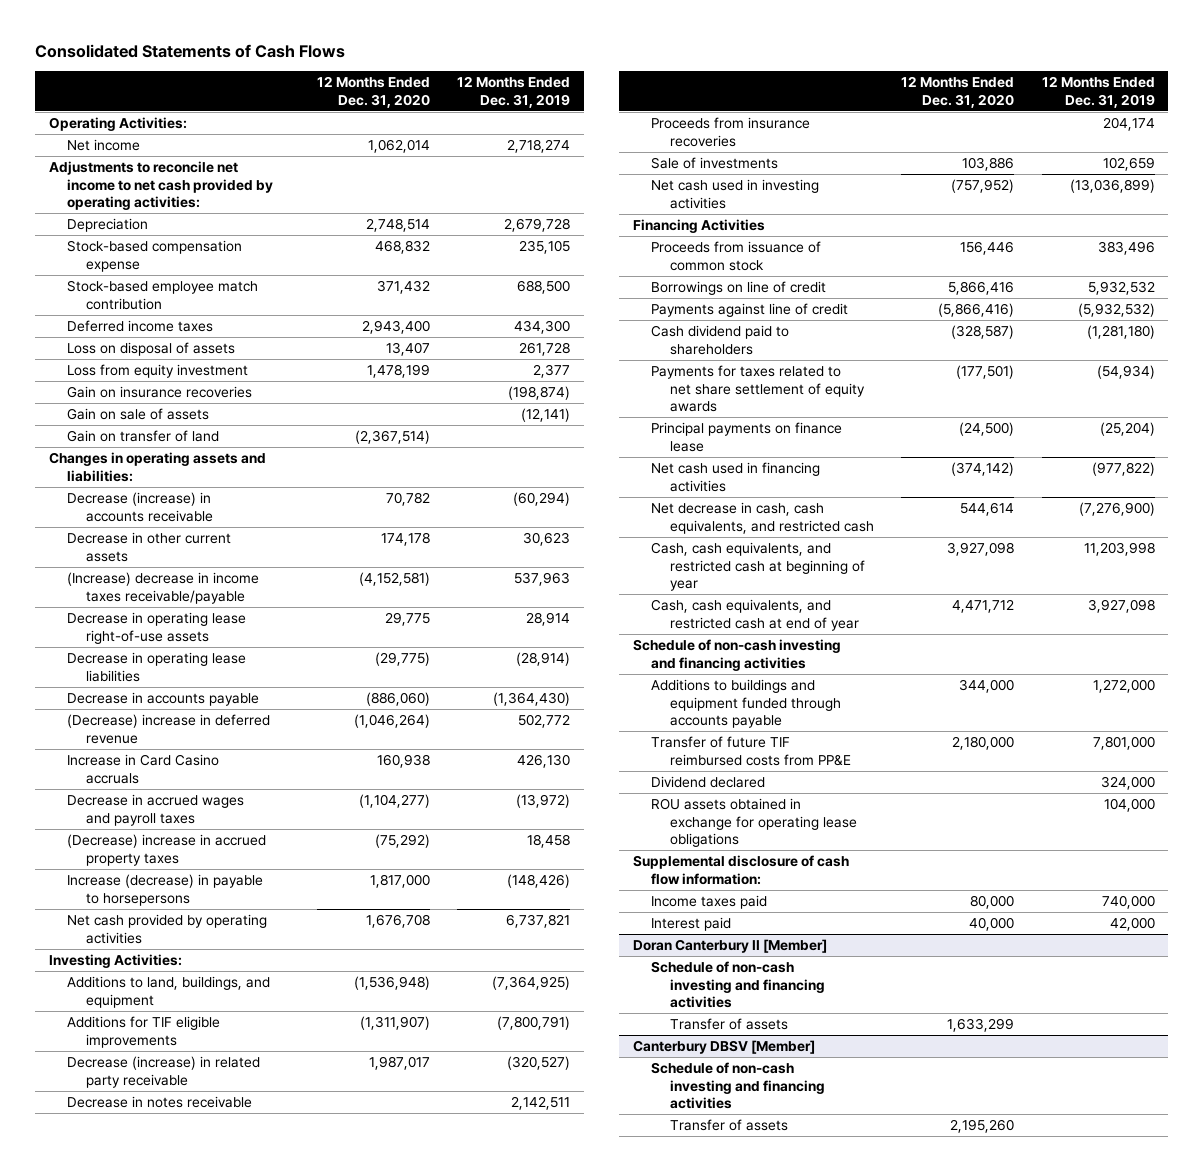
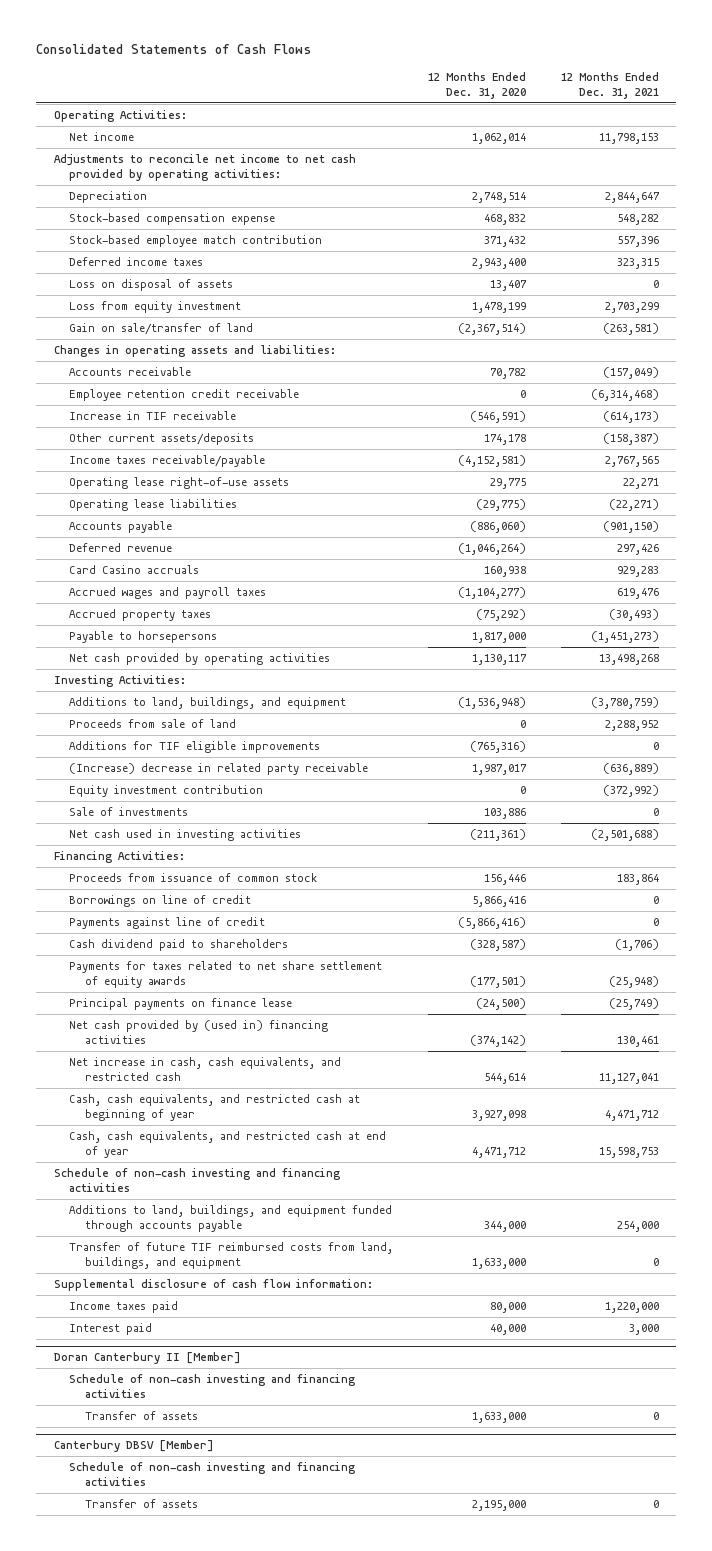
- | 12 Months Ended Dec. 31, 2020 | 12 Months Ended Dec. 31, 2019
+ | 12 Months Ended Dec. 31, 2020 | 12 Months Ended Dec. 31, 2021
- Gain on insurance recoveries | | (198,874)
- Gain on sale of assets | | (12,141)
- Gain on transfer of land | (2,367,514) |
+ Gain on sale/transfer of land | (2,367,514) | (263,581)
- Decrease (increase) in accounts receivable | 70,782 | (60,294)
- Decrease in other current assets | 174,178 | 30,623
- (Increase) decrease in income taxes receivable/payable | (4,152,581) | 537,963
- Decrease in operating lease right-of-use assets | 29,775 | 28,914
- Decrease in operating lease liabilities | (29,775) | (28,914)
- Decrease in accounts payable | (886,060) | (1,364,430)
- (Decrease) increase in deferred revenue | (1,046,264) | 502,772
- Increase in Card Casino accruals | 160,938 | 426,130
- Decrease in accrued wages and payroll taxes | (1,104,277) | (13,972)
- (Decrease) increase in accrued property taxes | (75,292) | 18,458
- Increase (decrease) in payable to horsepersons | 1,817,000 | (148,426)
- Net cash provided by operating activities | 1,676,708 | 6,737,821
+ Accounts receivable | 70,782 | (157,049)
+ Employee retention credit receivable | 0 | (6,314,468)
+ Increase in TIF receivable | (546,591) | (614,173)
+ Other current assets/deposits | 174,178 | (158,387)
+ Income taxes receivable/payable | (4,152,581) | 2,767,565
+ Operating lease right-of-use assets | 29,775 | 22,271
+ Operating lease liabilities | (29,775) | (22,271)
+ Accounts payable | (886,060) | (901,150)
+ Deferred revenue | (1,046,264) | 297,426
+ Card Casino accruals | 160,938 | 929,283
+ Accrued wages and payroll taxes | (1,104,277) | 619,476
+ Accrued property taxes | (75,292) | (30,493)
+ Payable to horsepersons | 1,817,000 | (1,451,273)
+ Net cash provided by operating activities | 1,130,117 | 13,498,268
- Additions for TIF eligible improvements | (1,311,907) | (7,800,791)
- Decrease (increase) in related party receivable | 1,987,017 | (320,527)
- Decrease in notes receivable | | 2,142,511
- Proceeds from insurance recoveries | | 204,174
+ Proceeds from sale of land | 0 | 2,288,952
+ Additions for TIF eligible improvements | (765,316) | 0
+ (Increase) decrease in related party receivable | 1,987,017 | (636,889)
+ Equity investment contribution | 0 | (372,992)
- Net cash used in investing activities | (757,952) | (13,036,899)
- Financing Activities
+ Net cash used in investing activities | (211,361) | (2,501,688)
+ Financing Activities:
- Net cash used in financing activities | (374,142) | (977,822)
- Net decrease in cash, cash equivalents, and restricted cash | 544,614 | (7,276,900)
+ Net cash provided by (used in) financing activities | (374,142) | 130,461
+ Net increase in cash, cash equivalents, and restricted cash | 544,614 | 11,127,041
- Additions to buildings and equipment funded through accounts payable | 344,000 | 1,272,000
- Transfer of future TIF reimbursed costs from PP&E | 2,180,000 | 7,801,000
- Dividend declared | | 324,000
- ROU assets obtained in exchange for operating lease obligations | | 104,000
+ Additions to land, buildings, and equipment funded through accounts payable | 344,000 | 254,000
+ Transfer of future TIF reimbursed costs from land, buildings, and equipment | 1,633,000 | 0
@ Doran Canterbury II [Member]
- Transfer of assets | 1,633,299 |
+ Transfer of assets | 1,633,000 | 0
@ Canterbury DBSV [Member]
- Transfer of assets | 2,195,260 |
+ Transfer of assets | 2,195,000 | 0

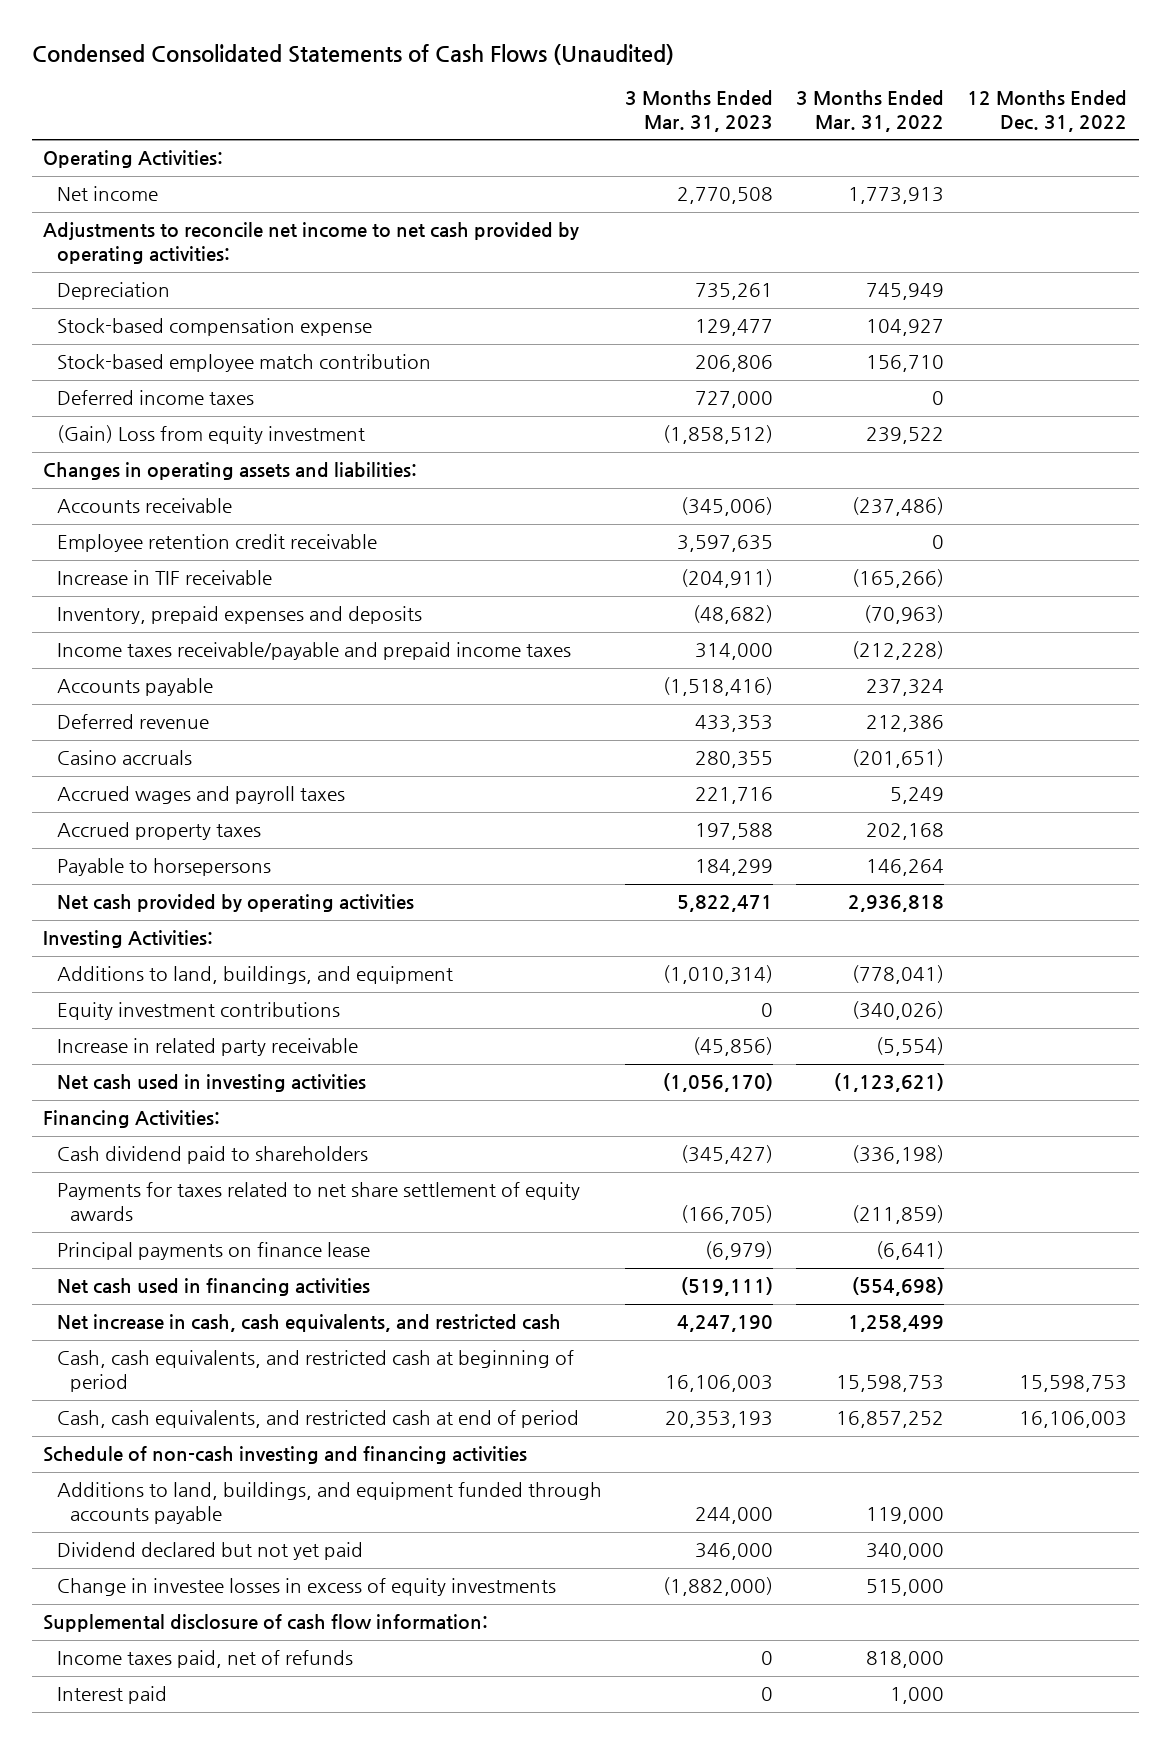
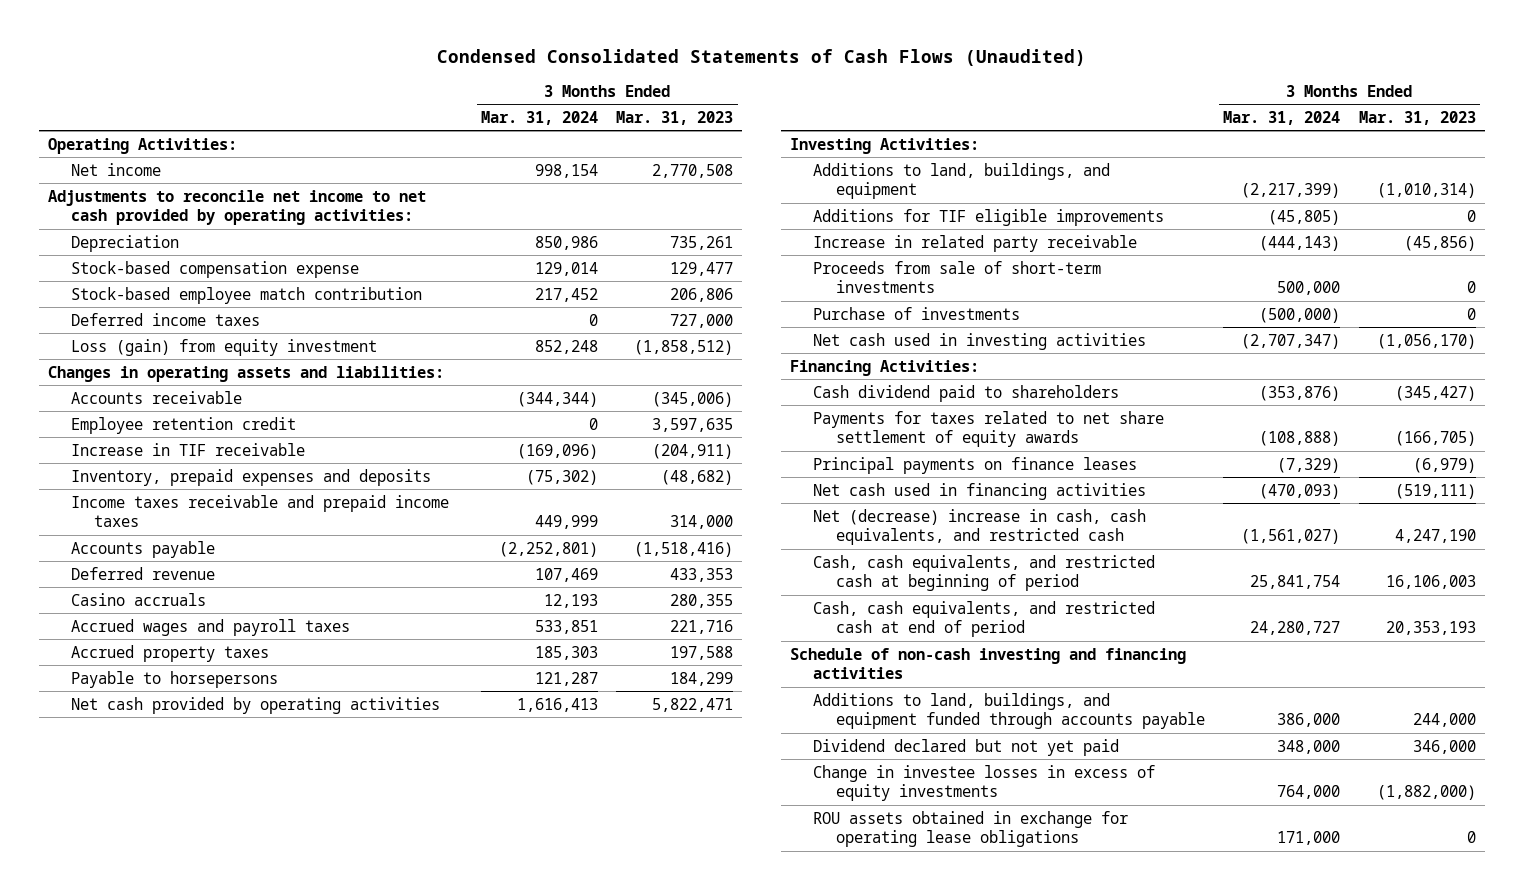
- | 3 Months Ended Mar. 31, 2023 | 3 Months Ended Mar. 31, 2022 | 12 Months Ended Dec. 31, 2022
+ | 3 Months Ended Mar. 31, 2024 | 3 Months Ended Mar. 31, 2023
- (Gain) Loss from equity investment | (1,858,512) | 239,522 |
+ Loss (gain) from equity investment | 852,248 | (1,858,512)
- Employee retention credit receivable | 3,597,635 | 0 |
+ Employee retention credit | 0 | 3,597,635
- Income taxes receivable/payable and prepaid income taxes | 314,000 | (212,228) |
+ Income taxes receivable and prepaid income taxes | 449,999 | 314,000
- Equity investment contributions | 0 | (340,026) |
+ Additions for TIF eligible improvements | (45,805) | 0
+ Proceeds from sale of short-term investments | 500,000 | 0
+ Purchase of investments | (500,000) | 0
- Principal payments on finance lease | (6,979) | (6,641) |
+ Principal payments on finance leases | (7,329) | (6,979)
- Net increase in cash, cash equivalents, and restricted cash | 4,247,190 | 1,258,499 |
+ Net (decrease) increase in cash, cash equivalents, and restricted cash | (1,561,027) | 4,247,190
- Supplemental disclosure of cash flow information:
- Income taxes paid, net of refunds | 0 | 818,000 |
- Interest paid | 0 | 1,000 |
+ ROU assets obtained in exchange for operating lease obligations | 171,000 | 0

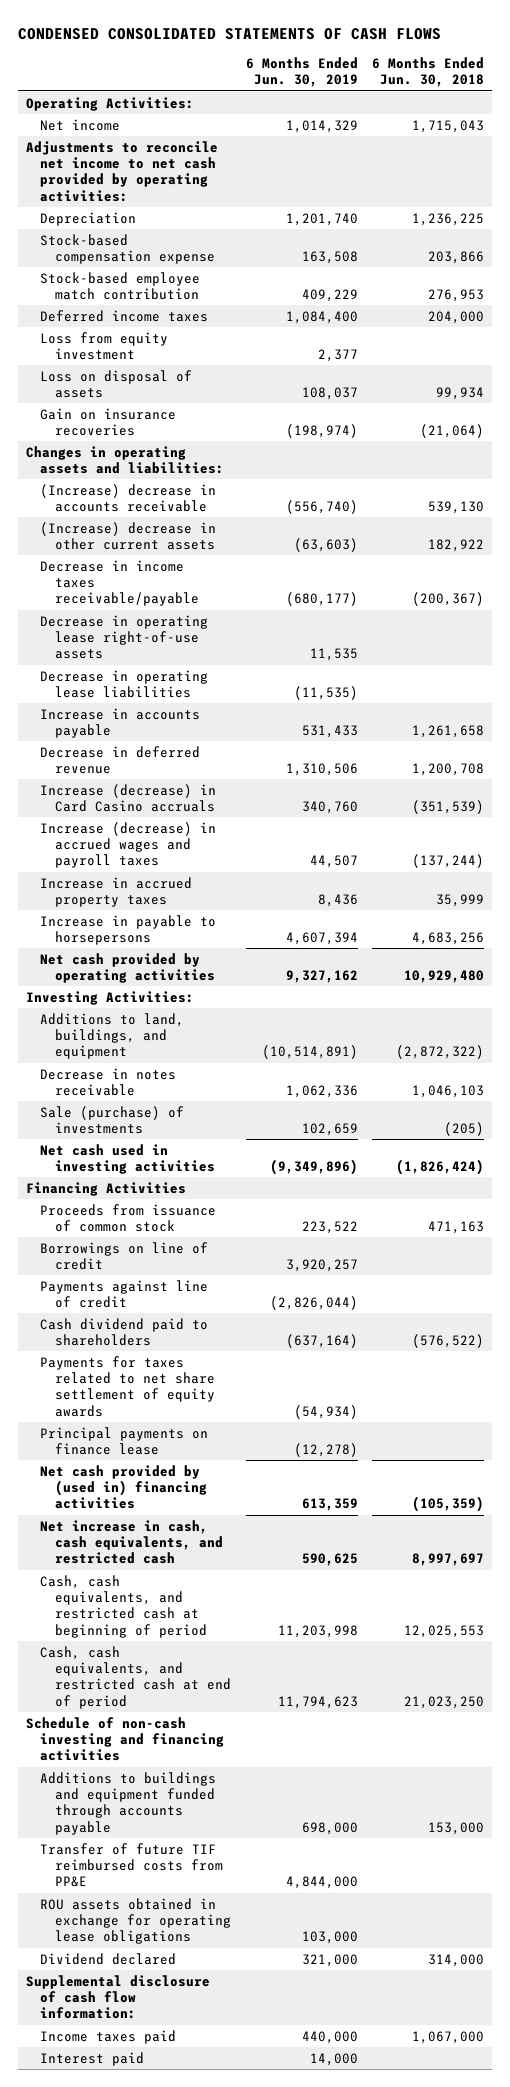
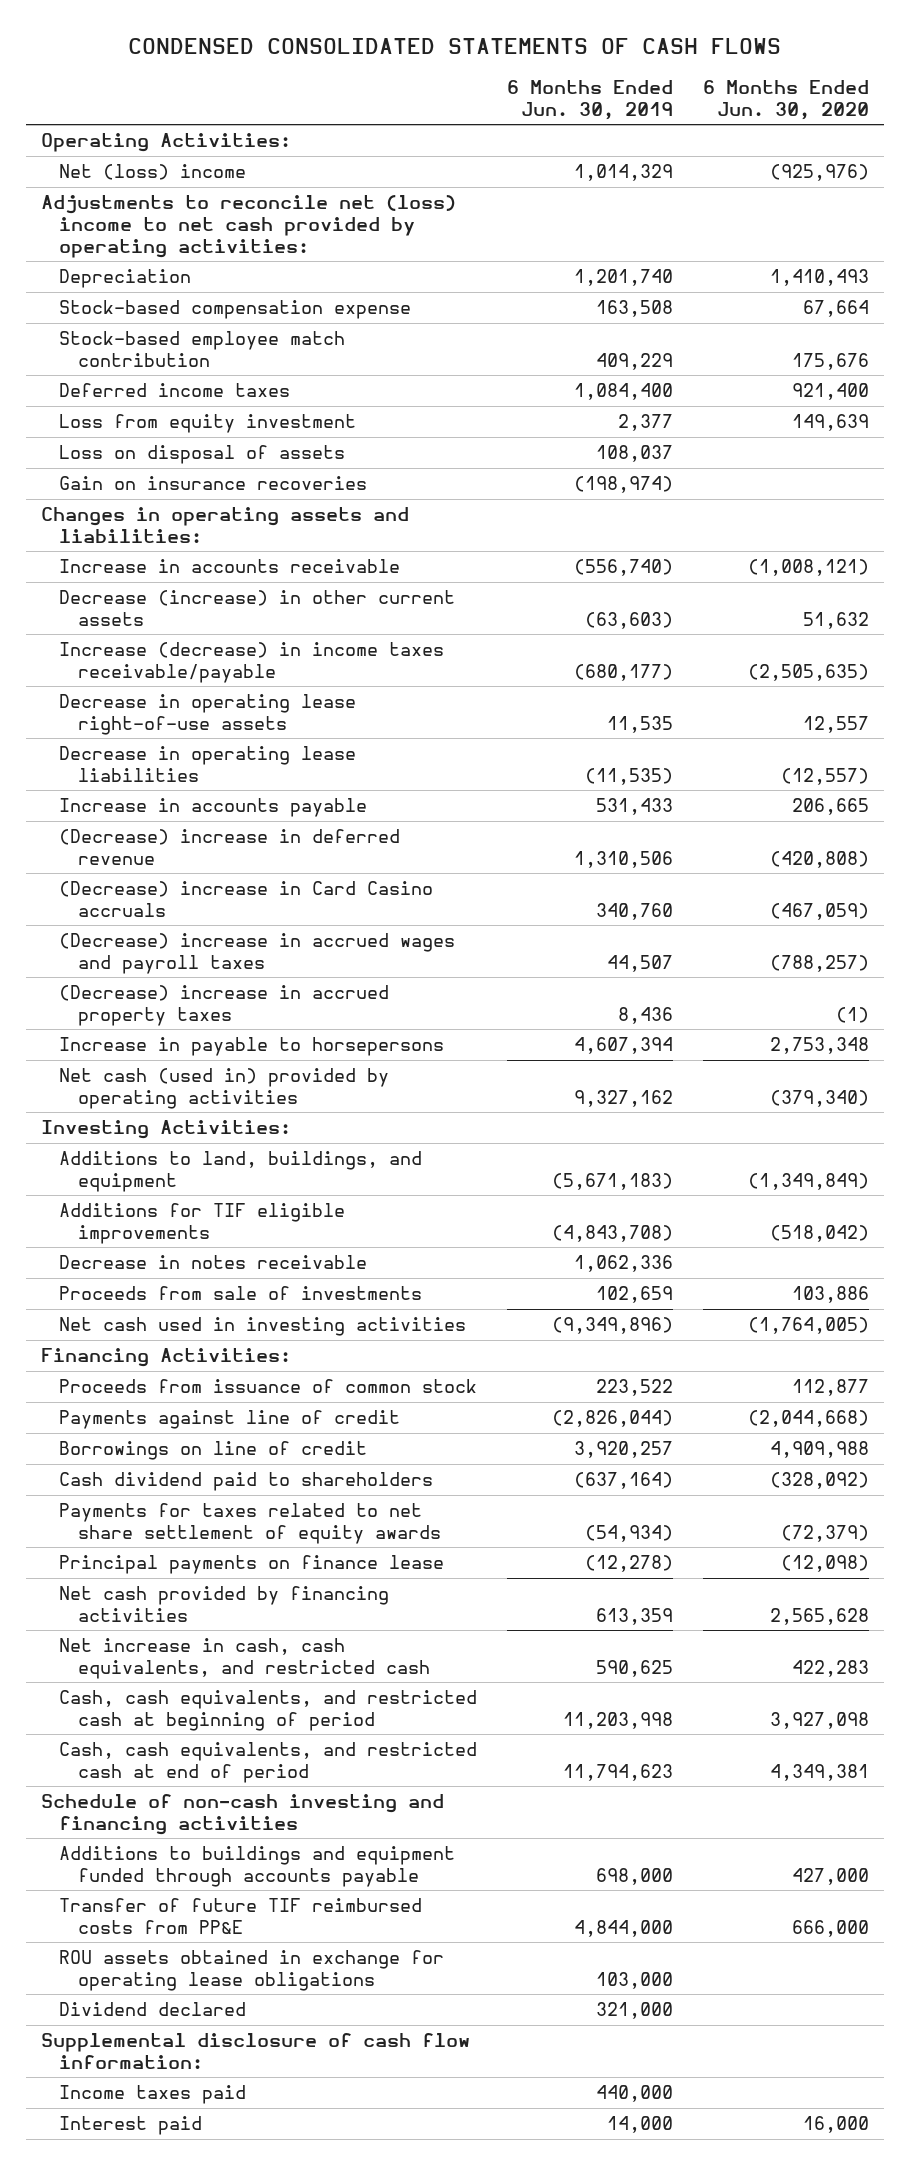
- | 6 Months Ended Jun. 30, 2019 | 6 Months Ended Jun. 30, 2018
+ | 6 Months Ended Jun. 30, 2019 | 6 Months Ended Jun. 30, 2020
- Net income | 1,014,329 | 1,715,043
- Adjustments to reconcile net income to net cash provided by operating activities:
+ Net (loss) income | 1,014,329 | (925,976)
+ Adjustments to reconcile net (loss) income to net cash provided by operating activities:
- (Increase) decrease in accounts receivable | (556,740) | 539,130
- (Increase) decrease in other current assets | (63,603) | 182,922
- Decrease in income taxes receivable/payable | (680,177) | (200,367)
+ Increase in accounts receivable | (556,740) | (1,008,121)
+ Decrease (increase) in other current assets | (63,603) | 51,632
+ Increase (decrease) in income taxes receivable/payable | (680,177) | (2,505,635)
- Decrease in deferred revenue | 1,310,506 | 1,200,708
- Increase (decrease) in Card Casino accruals | 340,760 | (351,539)
- Increase (decrease) in accrued wages and payroll taxes | 44,507 | (137,244)
- Increase in accrued property taxes | 8,436 | 35,999
+ (Decrease) increase in deferred revenue | 1,310,506 | (420,808)
+ (Decrease) increase in Card Casino accruals | 340,760 | (467,059)
+ (Decrease) increase in accrued wages and payroll taxes | 44,507 | (788,257)
+ (Decrease) increase in accrued property taxes | 8,436 | (1)
- Net cash provided by operating activities | 9,327,162 | 10,929,480
+ Net cash (used in) provided by operating activities | 9,327,162 | (379,340)
- Additions to land, buildings, and equipment | (10,514,891) | (2,872,322)
+ Additions to land, buildings, and equipment | (5,671,183) | (1,349,849)
+ Additions for TIF eligible improvements | (4,843,708) | (518,042)
- Sale (purchase) of investments | 102,659 | (205)
+ Proceeds from sale of investments | 102,659 | 103,886
- Financing Activities
+ Financing Activities:
moved down: Borrowings on line of credit | 3,920,257 | 4,909,988
- Net cash provided by (used in) financing activities | 613,359 | (105,359)
+ Net cash provided by financing activities | 613,359 | 2,565,628

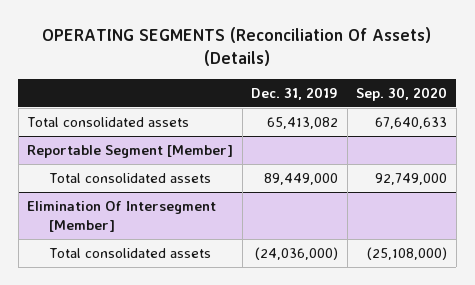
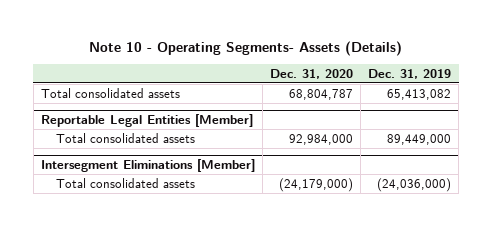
- OPERATING SEGMENTS (Reconciliation Of Assets) (Details)
+ Note 10 - Operating Segments- Assets (Details)
- | Dec. 31, 2019 | Sep. 30, 2020
+ | Dec. 31, 2020 | Dec. 31, 2019
- Reportable Segment [Member]
+ Reportable Legal Entities [Member]
- Elimination Of Intersegment [Member]
+ Intersegment Eliminations [Member]

